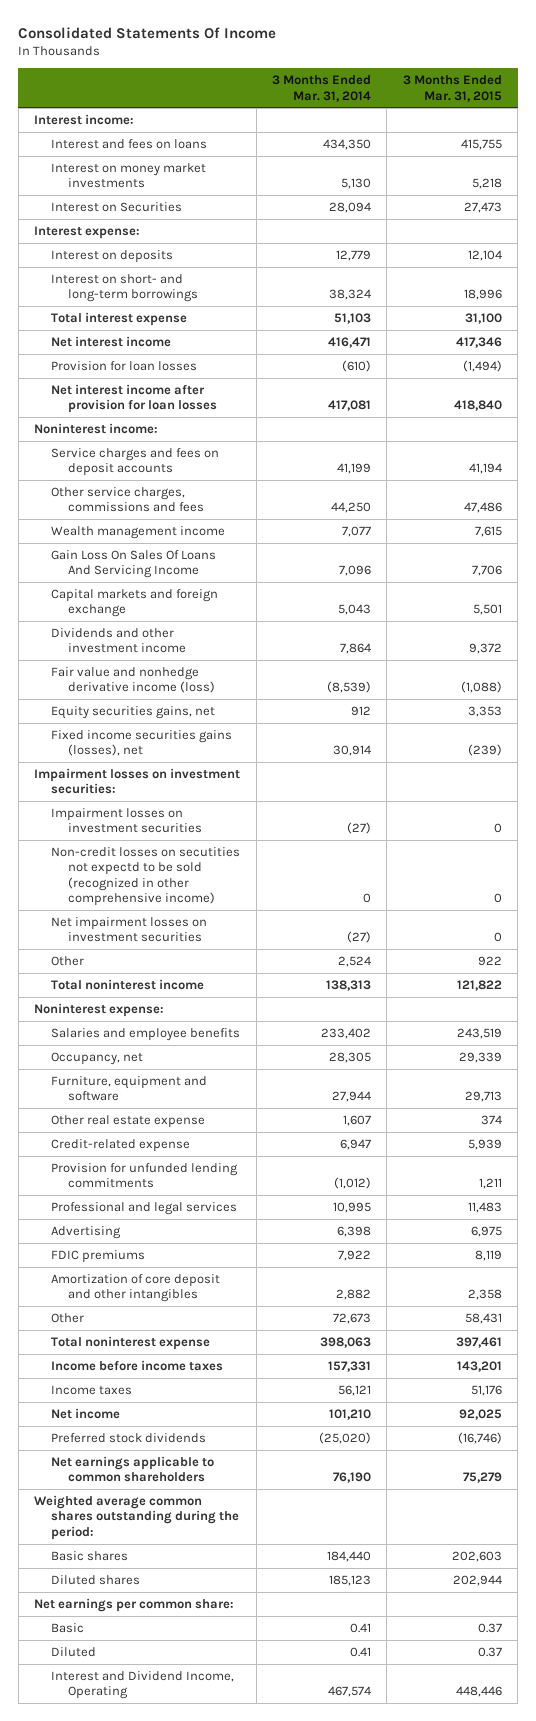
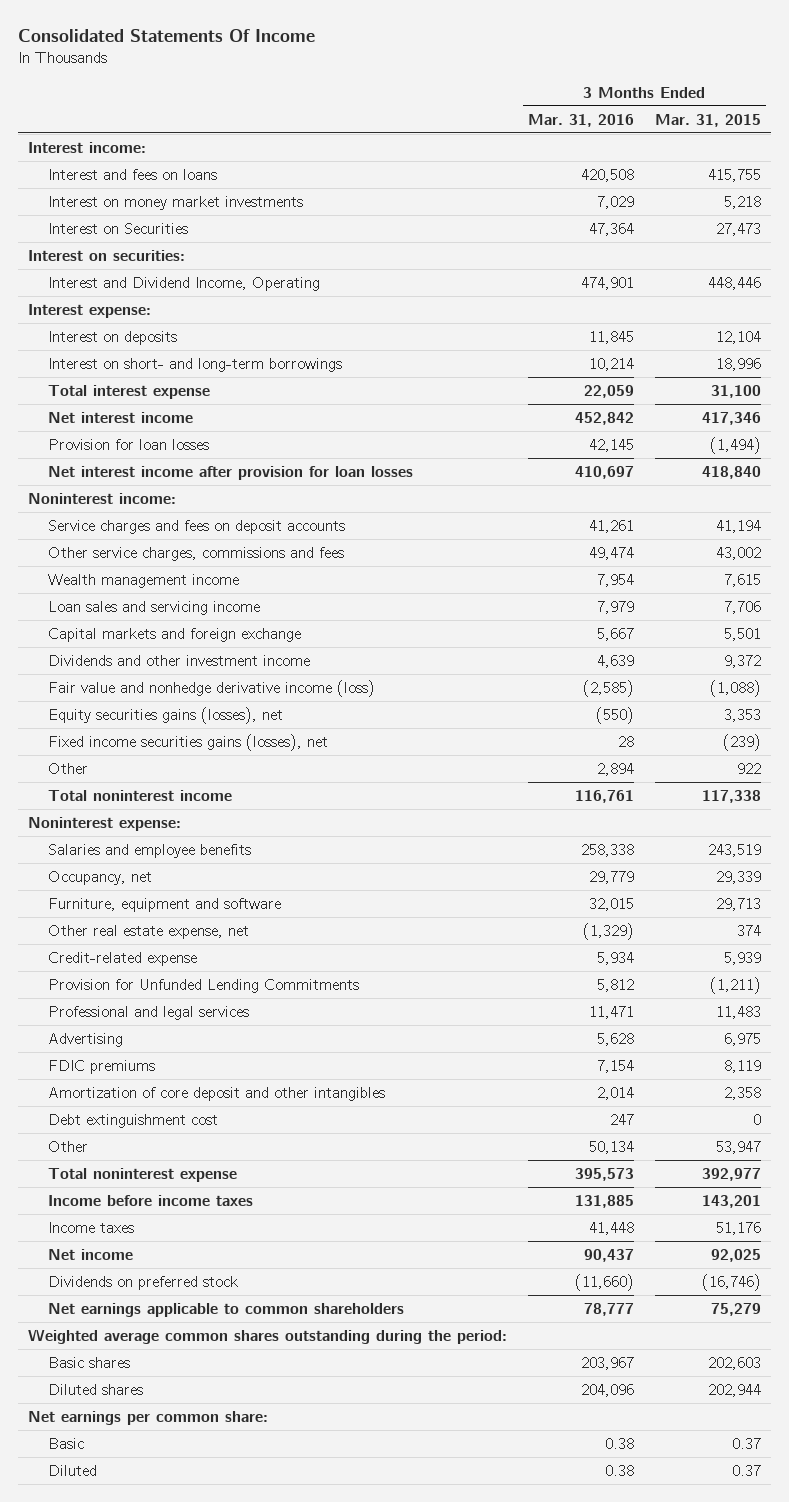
- | 3 Months Ended Mar. 31, 2014 | 3 Months Ended Mar. 31, 2015
+ | 3 Months Ended Mar. 31, 2016 | 3 Months Ended Mar. 31, 2015
+ Interest on securities:
moved up: Interest and Dividend Income, Operating | 474,901 | 448,446
- Other service charges, commissions and fees | 44,250 | 47,486
+ Other service charges, commissions and fees | 49,474 | 43,002
- Gain Loss On Sales Of Loans And Servicing Income | 7,096 | 7,706
+ Loan sales and servicing income | 7,979 | 7,706
- Equity securities gains, net | 912 | 3,353
+ Equity securities gains (losses), net | (550) | 3,353
- Impairment losses on investment securities:
- Impairment losses on investment securities | (27) | 0
- Non-credit losses on secutities not expectd to be sold (recognized in other comprehensive income) | 0 | 0
- Net impairment losses on investment securities | (27) | 0
- Total noninterest income | 138,313 | 121,822
+ Total noninterest income | 116,761 | 117,338
- Other real estate expense | 1,607 | 374
+ Other real estate expense, net | (1,329) | 374
- Provision for unfunded lending commitments | (1,012) | 1,211
+ Provision for Unfunded Lending Commitments | 5,812 | (1,211)
- Other | 72,673 | 58,431
- Total noninterest expense | 398,063 | 397,461
+ Debt extinguishment cost | 247 | 0
+ Other | 50,134 | 53,947
+ Total noninterest expense | 395,573 | 392,977
- Preferred stock dividends | (25,020) | (16,746)
+ Dividends on preferred stock | (11,660) | (16,746)

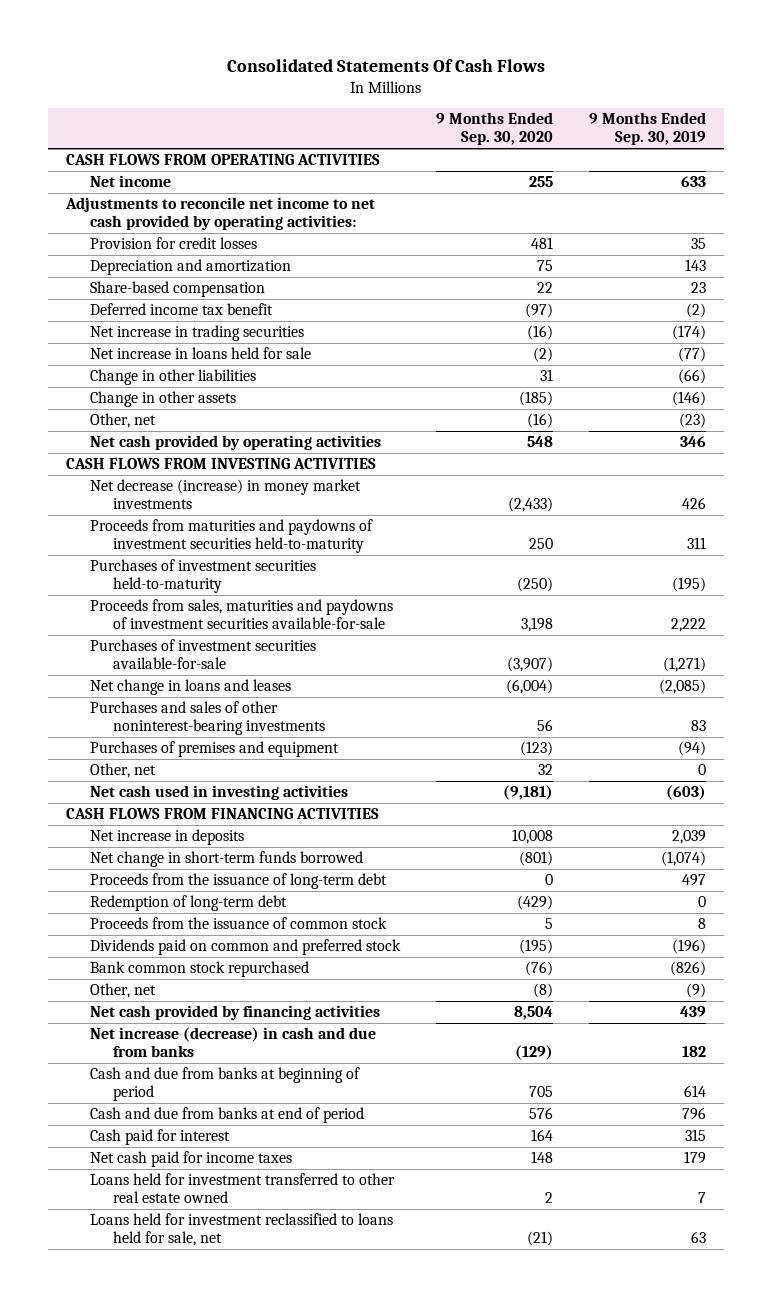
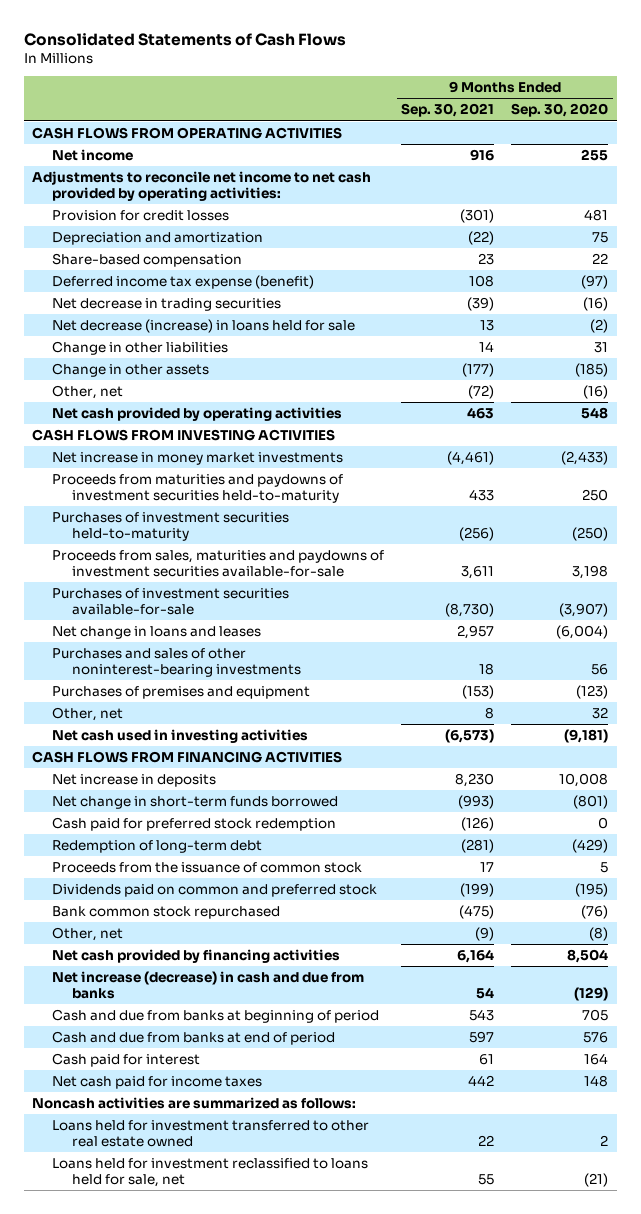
- Consolidated Statements Of Cash Flows
+ Consolidated Statements of Cash Flows
- | 9 Months Ended Sep. 30, 2020 | 9 Months Ended Sep. 30, 2019
+ | 9 Months Ended Sep. 30, 2021 | 9 Months Ended Sep. 30, 2020
- Deferred income tax benefit | (97) | (2)
- Net increase in trading securities | (16) | (174)
- Net increase in loans held for sale | (2) | (77)
+ Deferred income tax expense (benefit) | 108 | (97)
+ Net decrease in trading securities | (39) | (16)
+ Net decrease (increase) in loans held for sale | 13 | (2)
- Net decrease (increase) in money market investments | (2,433) | 426
+ Net increase in money market investments | (4,461) | (2,433)
- Proceeds from the issuance of long-term debt | 0 | 497
+ Cash paid for preferred stock redemption | (126) | 0
+ Noncash activities are summarized as follows:

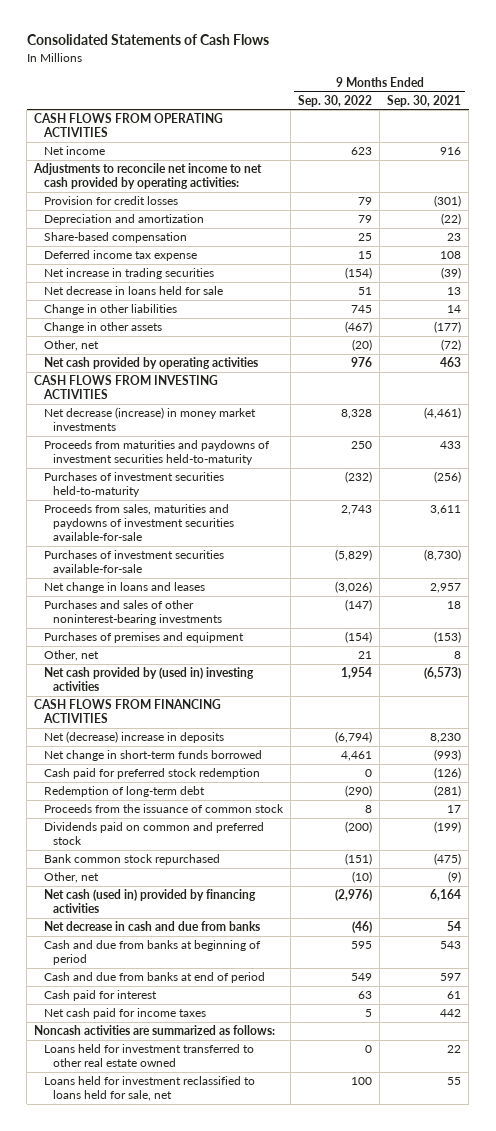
- | 9 Months Ended Sep. 30, 2021 | 9 Months Ended Sep. 30, 2020
+ | 9 Months Ended Sep. 30, 2022 | 9 Months Ended Sep. 30, 2021
- Deferred income tax expense (benefit) | 108 | (97)
- Net decrease in trading securities | (39) | (16)
- Net decrease (increase) in loans held for sale | 13 | (2)
+ Deferred income tax expense | 15 | 108
+ Net increase in trading securities | (154) | (39)
+ Net decrease in loans held for sale | 51 | 13
- Net increase in money market investments | (4,461) | (2,433)
+ Net decrease (increase) in money market investments | 8,328 | (4,461)
- Net cash used in investing activities | (6,573) | (9,181)
+ Net cash provided by (used in) investing activities | 1,954 | (6,573)
- Net increase in deposits | 8,230 | 10,008
+ Net (decrease) increase in deposits | (6,794) | 8,230
- Net cash provided by financing activities | 6,164 | 8,504
- Net increase (decrease) in cash and due from banks | 54 | (129)
+ Net cash (used in) provided by financing activities | (2,976) | 6,164
+ Net decrease in cash and due from banks | (46) | 54

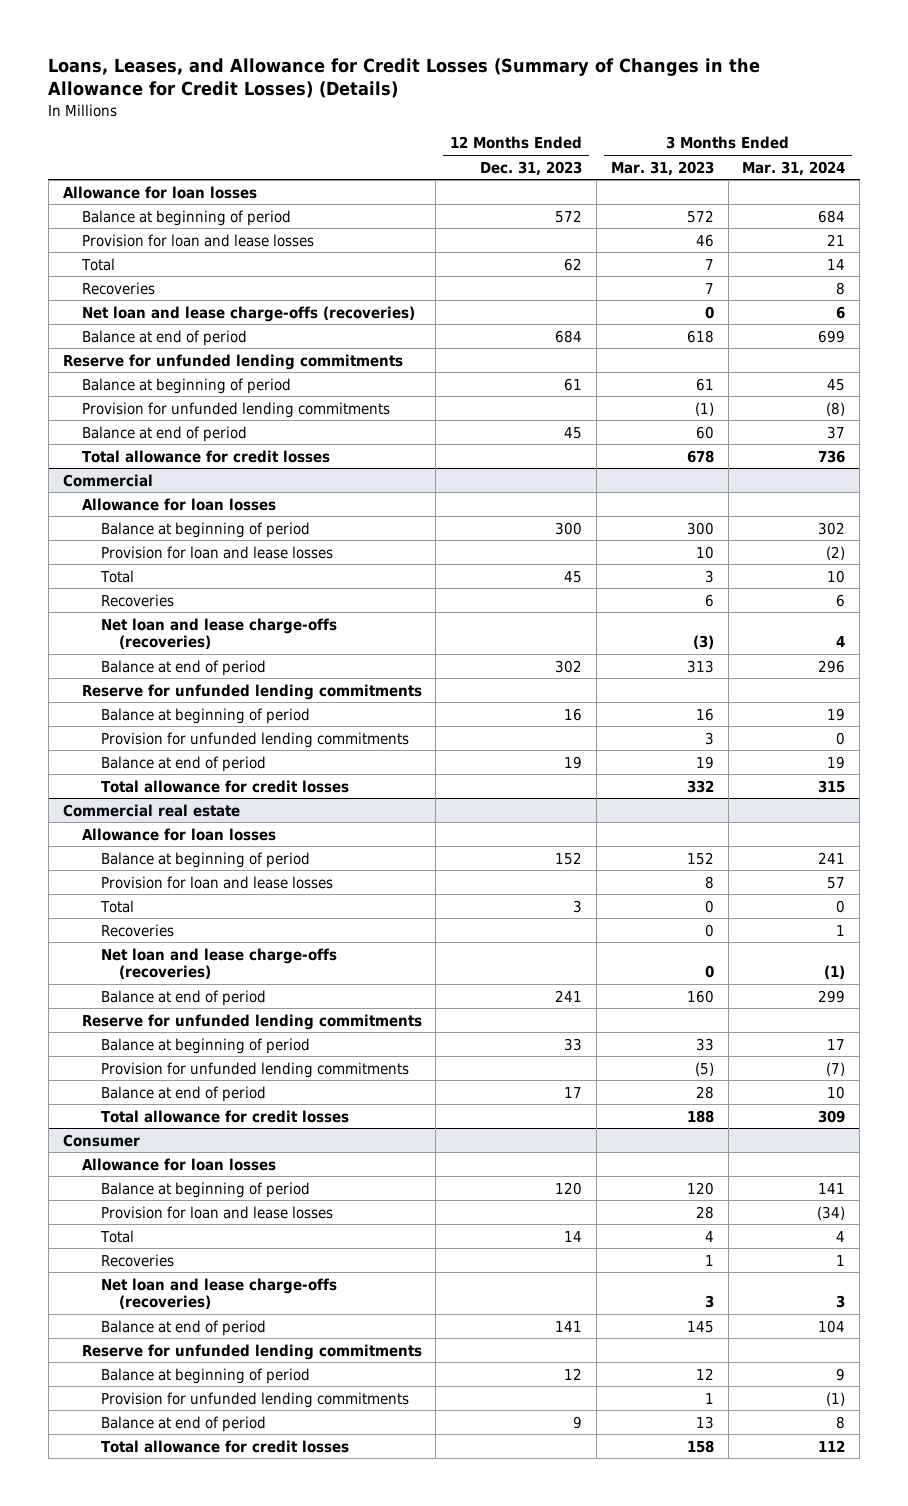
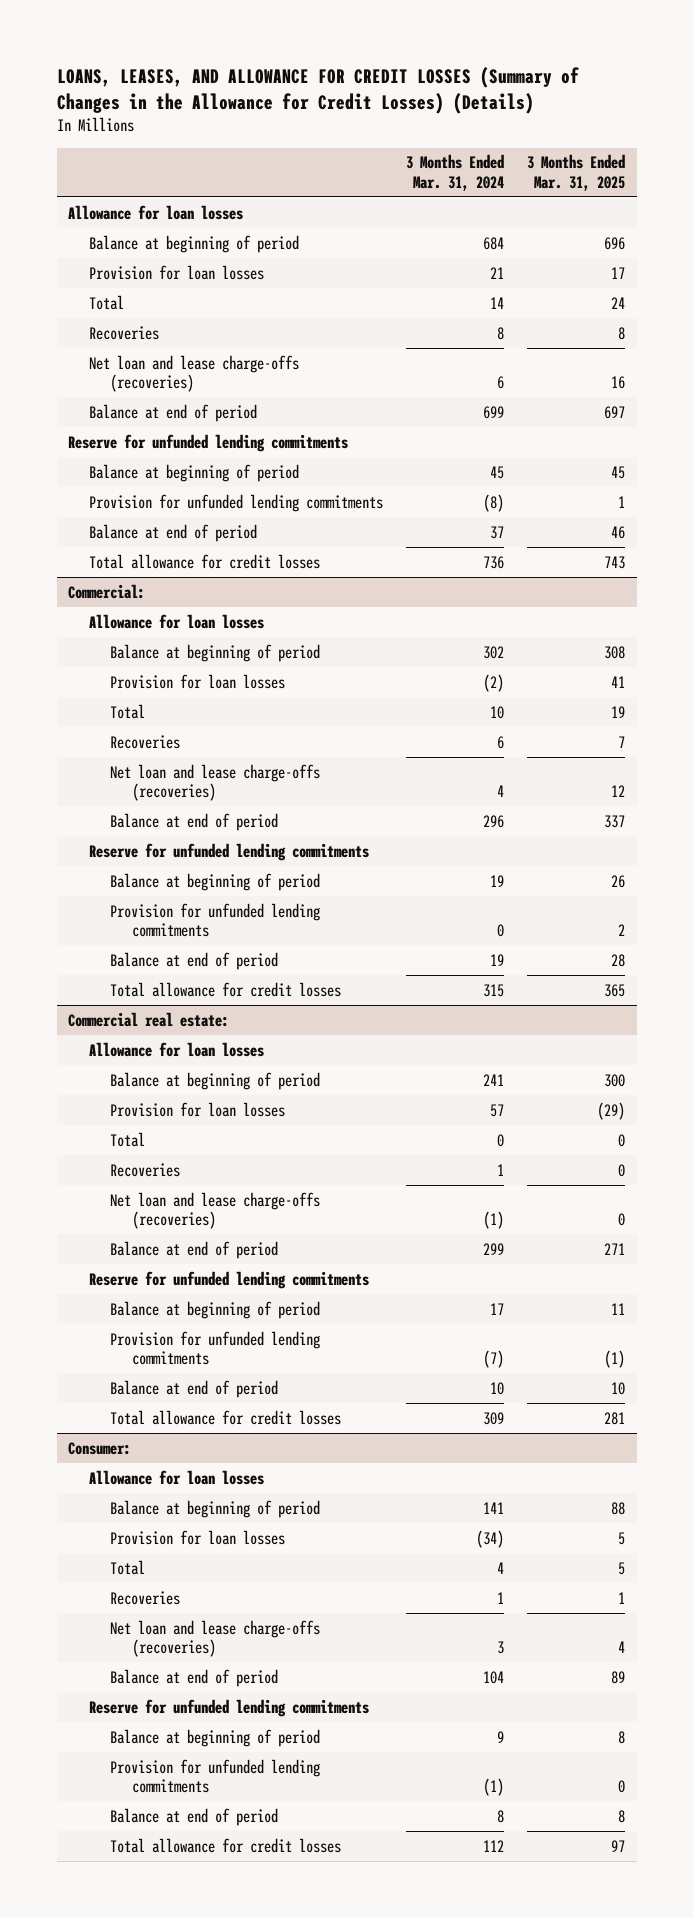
- Loans, Leases, and Allowance for Credit Losses (Summary of Changes in the Allowance for Credit Losses) (Details)
+ LOANS, LEASES, AND ALLOWANCE FOR CREDIT LOSSES (Summary of Changes in the Allowance for Credit Losses) (Details)
- | 12 Months Ended Dec. 31, 2023 | 3 Months Ended Mar. 31, 2023 | 3 Months Ended Mar. 31, 2024
+ | 3 Months Ended Mar. 31, 2024 | 3 Months Ended Mar. 31, 2025
- Provision for loan and lease losses | | 46 | 21
+ Provision for loan losses | 21 | 17
- Commercial
+ Commercial:
- Provision for loan and lease losses | | 10 | (2)
+ Provision for loan losses | (2) | 41
- Commercial real estate
+ Commercial real estate:
- Provision for loan and lease losses | | 8 | 57
+ Provision for loan losses | 57 | (29)
- Consumer
+ Consumer:
- Provision for loan and lease losses | | 28 | (34)
+ Provision for loan losses | (34) | 5

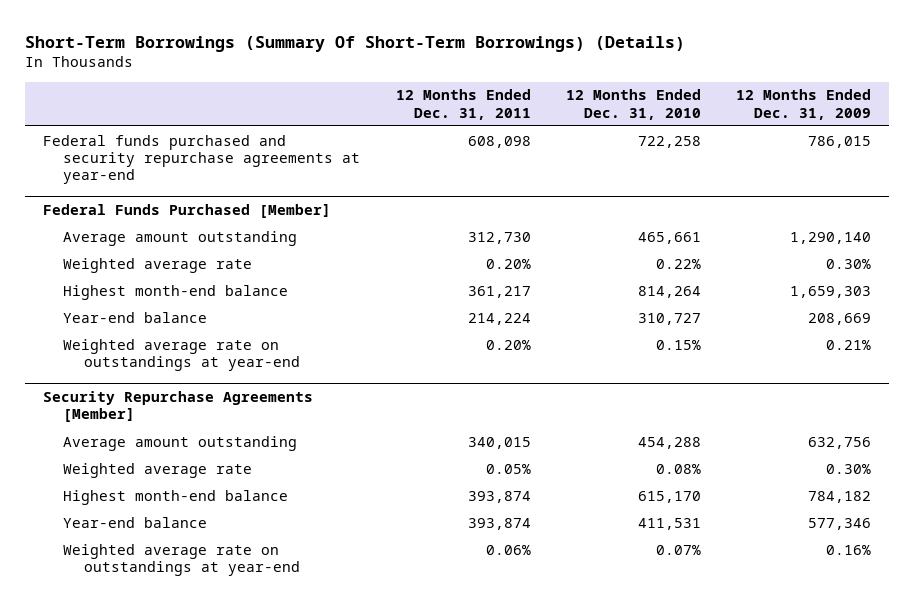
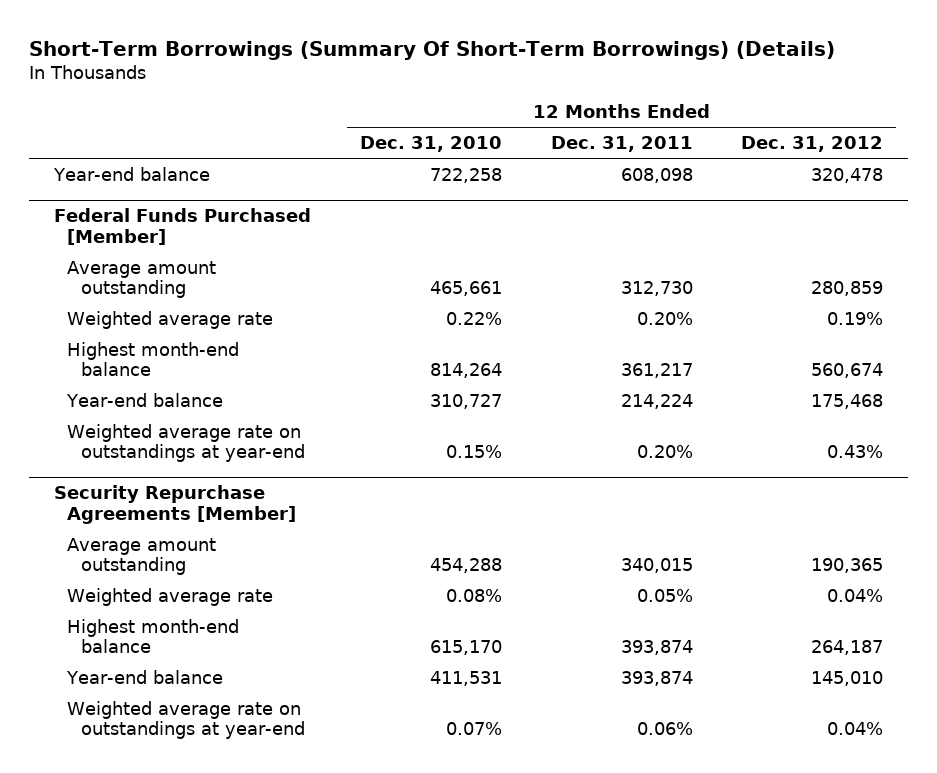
- | 12 Months Ended Dec. 31, 2011 | 12 Months Ended Dec. 31, 2010 | 12 Months Ended Dec. 31, 2009
+ | 12 Months Ended Dec. 31, 2010 | 12 Months Ended Dec. 31, 2011 | 12 Months Ended Dec. 31, 2012
- Federal funds purchased and security repurchase agreements at year-end | 608,098 | 722,258 | 786,015
+ Year-end balance | 722,258 | 608,098 | 320,478

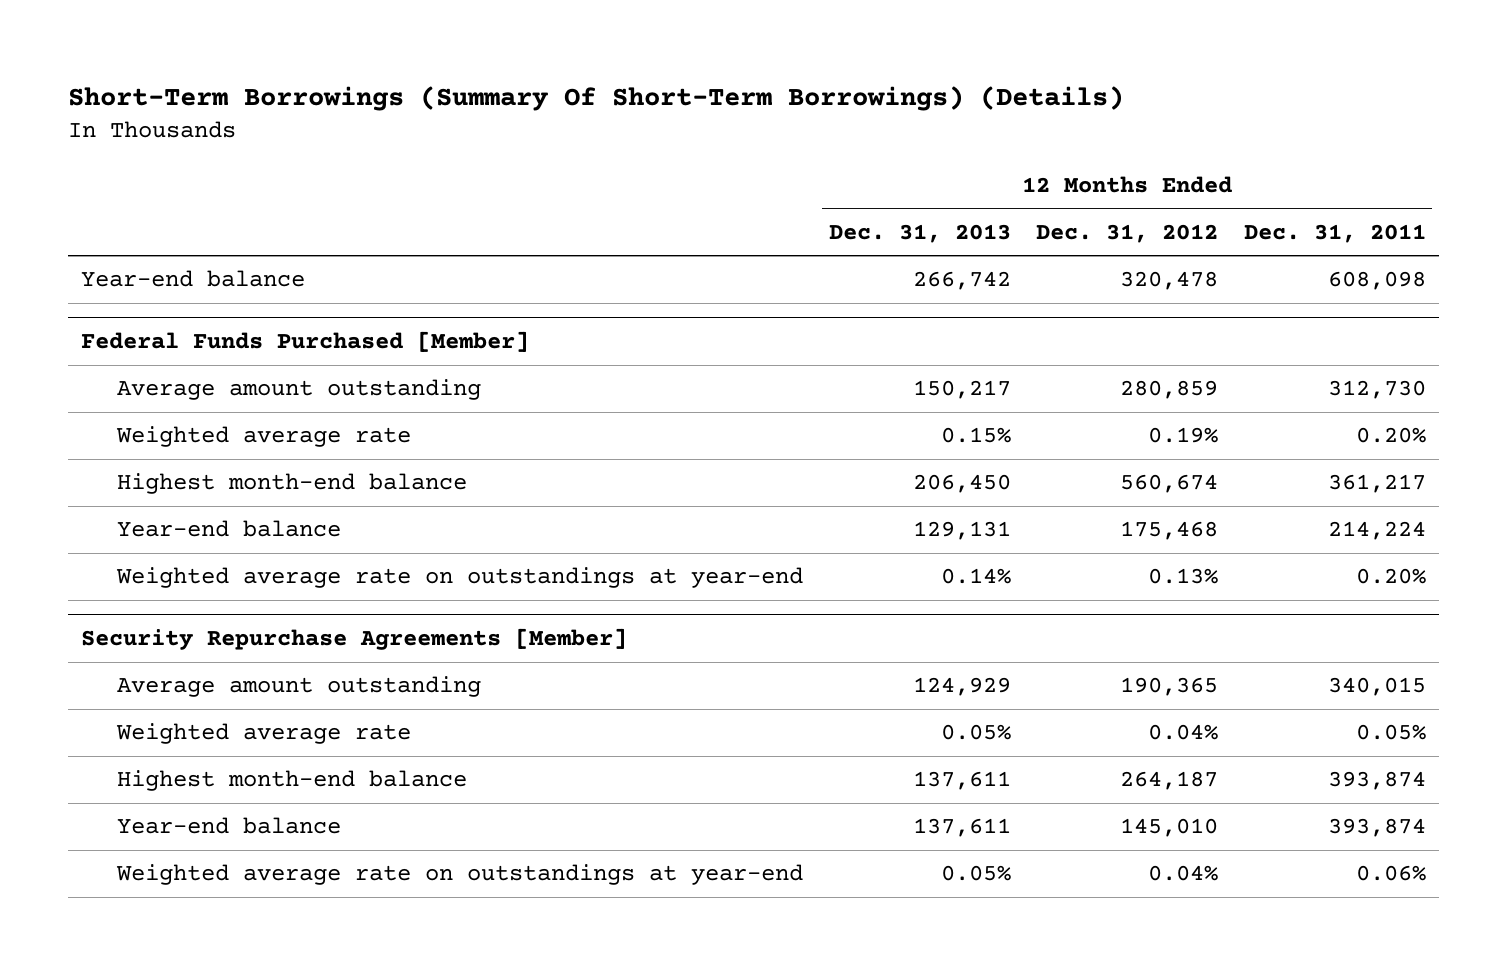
- | 12 Months Ended Dec. 31, 2010 | 12 Months Ended Dec. 31, 2011 | 12 Months Ended Dec. 31, 2012
+ | 12 Months Ended Dec. 31, 2013 | 12 Months Ended Dec. 31, 2012 | 12 Months Ended Dec. 31, 2011
@ Federal Funds Purchased [Member]
- Weighted average rate on outstandings at year-end | 0.15% | 0.20% | 0.43%
+ Weighted average rate on outstandings at year-end | 0.14% | 0.13% | 0.20%

